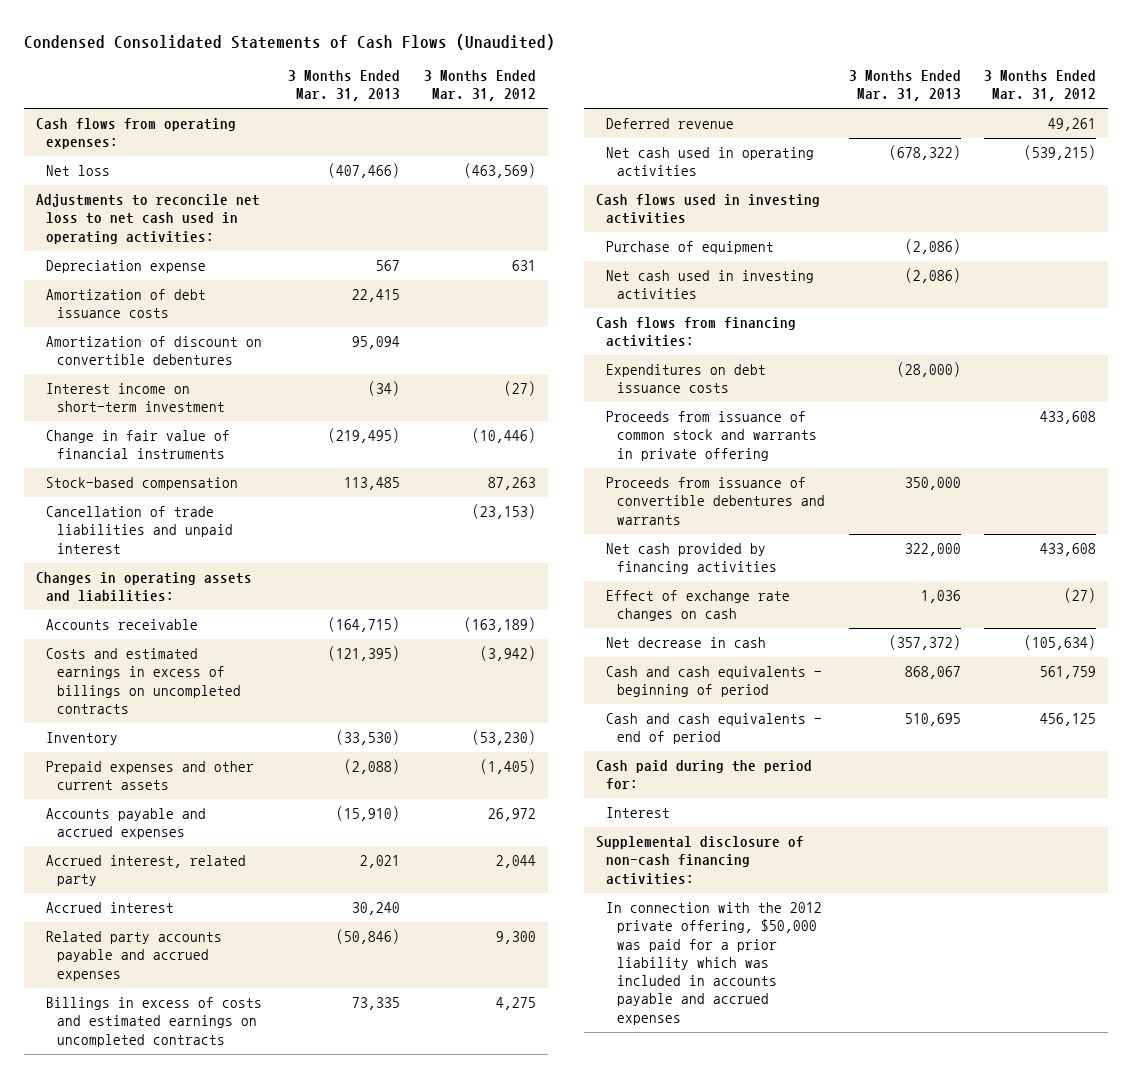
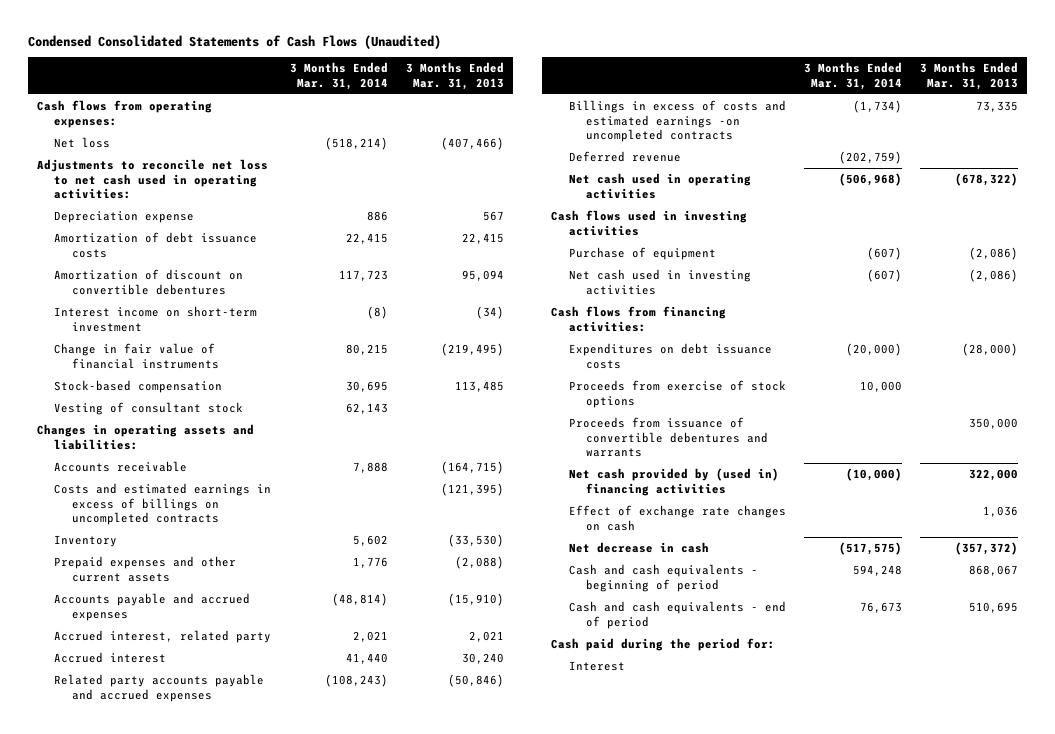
- | 3 Months Ended Mar. 31, 2013 | 3 Months Ended Mar. 31, 2012
+ | 3 Months Ended Mar. 31, 2014 | 3 Months Ended Mar. 31, 2013
- Cancellation of trade liabilities and unpaid interest | | (23,153)
+ Vesting of consultant stock | 62,143 |
- Billings in excess of costs and estimated earnings on uncompleted contracts | 73,335 | 4,275
+ Billings in excess of costs and estimated earnings -on uncompleted contracts | (1,734) | 73,335
- Proceeds from issuance of common stock and warrants in private offering | | 433,608
+ Proceeds from exercise of stock options | 10,000 |
- Net cash provided by financing activities | 322,000 | 433,608
+ Net cash provided by (used in) financing activities | (10,000) | 322,000
- Supplemental disclosure of non-cash financing activities:
- In connection with the 2012 private offering, $50,000 was paid for a prior liability which was included in accounts payable and accrued expenses

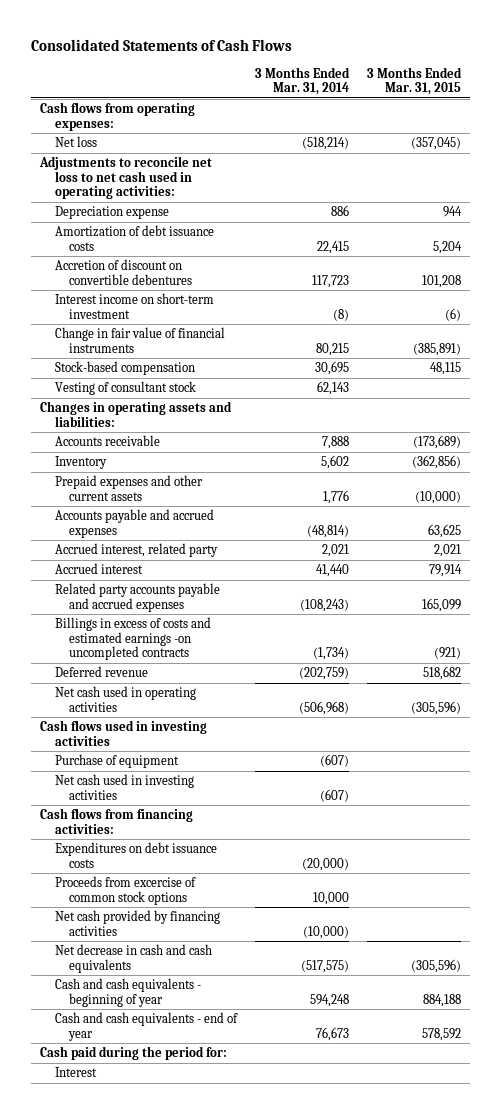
- Condensed Consolidated Statements of Cash Flows (Unaudited)
+ Consolidated Statements of Cash Flows
- | 3 Months Ended Mar. 31, 2014 | 3 Months Ended Mar. 31, 2013
+ | 3 Months Ended Mar. 31, 2014 | 3 Months Ended Mar. 31, 2015
- Amortization of discount on convertible debentures | 117,723 | 95,094
+ Accretion of discount on convertible debentures | 117,723 | 101,208
- Costs and estimated earnings in excess of billings on uncompleted contracts | | (121,395)
- Proceeds from exercise of stock options | 10,000 |
- Proceeds from issuance of convertible debentures and warrants | | 350,000
- Net cash provided by (used in) financing activities | (10,000) | 322,000
- Effect of exchange rate changes on cash | | 1,036
- Net decrease in cash | (517,575) | (357,372)
- Cash and cash equivalents - beginning of period | 594,248 | 868,067
- Cash and cash equivalents - end of period | 76,673 | 510,695
+ Proceeds from excercise of common stock options | 10,000 |
+ Net cash provided by financing activities | (10,000) |
+ Net decrease in cash and cash equivalents | (517,575) | (305,596)
+ Cash and cash equivalents - beginning of year | 594,248 | 884,188
+ Cash and cash equivalents - end of year | 76,673 | 578,592

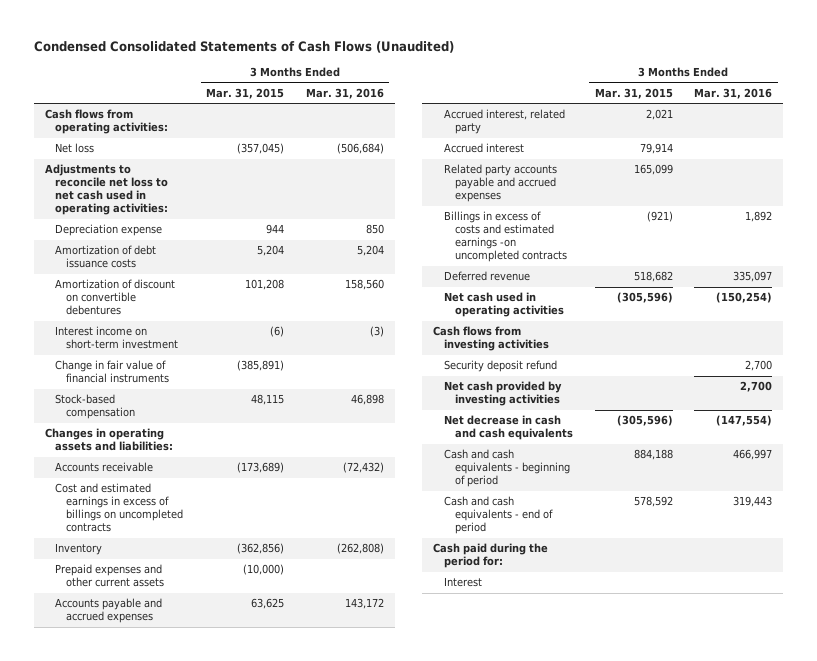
- Consolidated Statements of Cash Flows
+ Condensed Consolidated Statements of Cash Flows (Unaudited)
- | 3 Months Ended Mar. 31, 2014 | 3 Months Ended Mar. 31, 2015
+ | 3 Months Ended Mar. 31, 2015 | 3 Months Ended Mar. 31, 2016
- Cash flows from operating expenses:
+ Cash flows from operating activities:
- Accretion of discount on convertible debentures | 117,723 | 101,208
+ Amortization of discount on convertible debentures | 101,208 | 158,560
- Vesting of consultant stock | 62,143 |
+ Cost and estimated earnings in excess of billings on uncompleted contracts
- Cash flows used in investing activities
- Purchase of equipment | (607) |
- Net cash used in investing activities | (607) |
- Cash flows from financing activities:
- Expenditures on debt issuance costs | (20,000) |
- Proceeds from excercise of common stock options | 10,000 |
- Net cash provided by financing activities | (10,000) |
+ Cash flows from investing activities
+ Security deposit refund | | 2,700
+ Net cash provided by investing activities | | 2,700
- Cash and cash equivalents - beginning of year | 594,248 | 884,188
- Cash and cash equivalents - end of year | 76,673 | 578,592
+ Cash and cash equivalents - beginning of period | 884,188 | 466,997
+ Cash and cash equivalents - end of period | 578,592 | 319,443

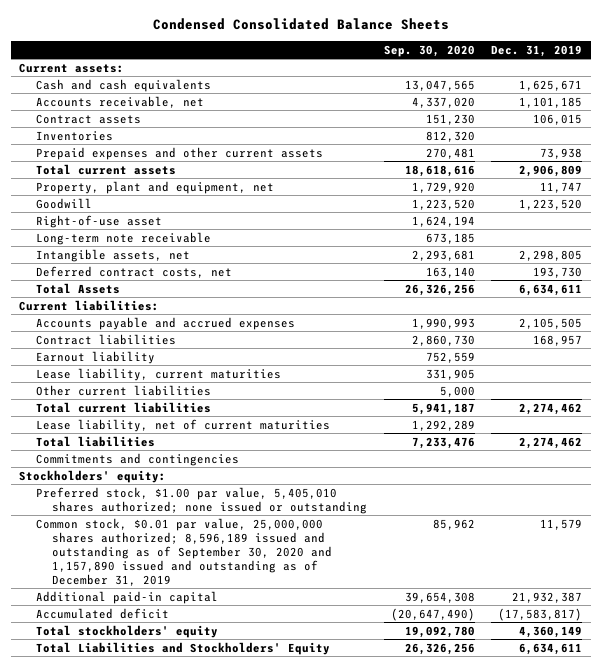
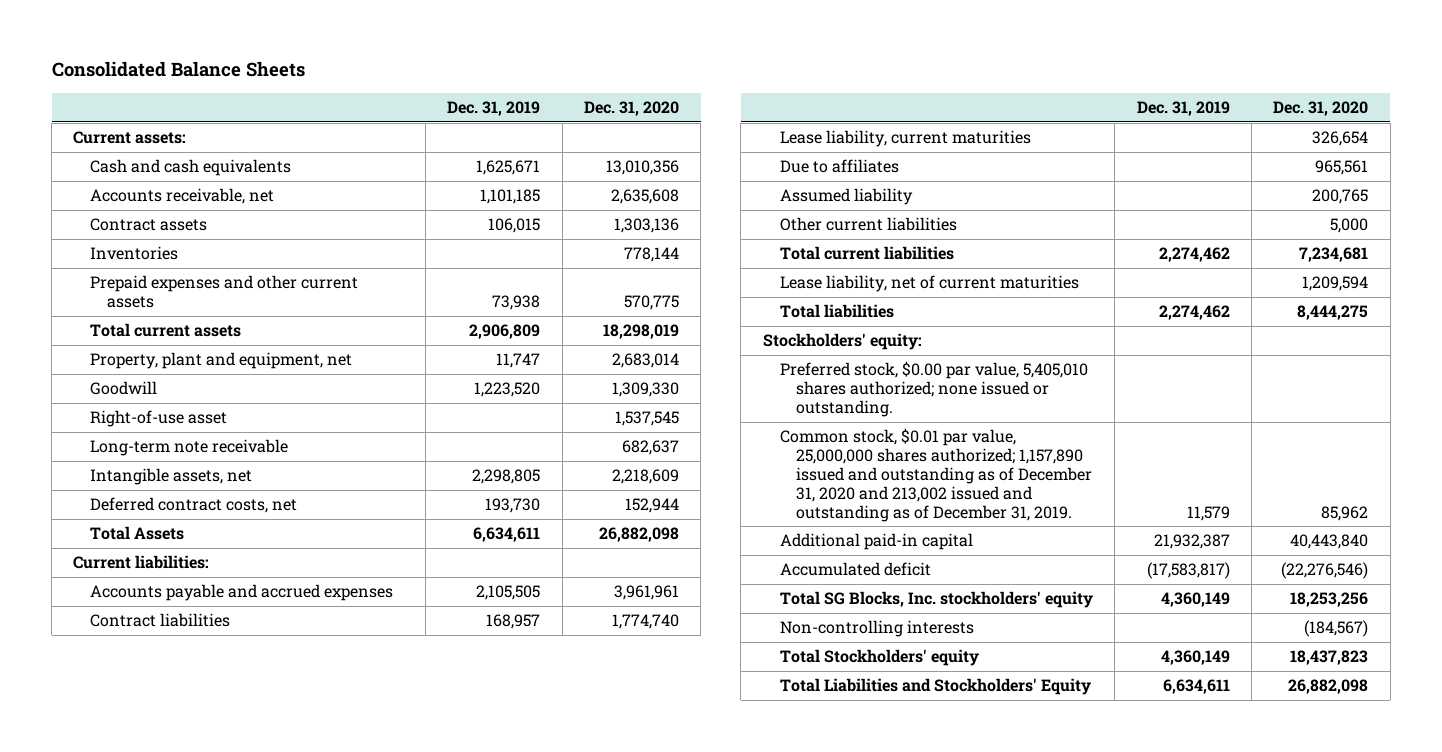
- Condensed Consolidated Balance Sheets
+ Consolidated Balance Sheets
- | Sep. 30, 2020 | Dec. 31, 2019
+ | Dec. 31, 2019 | Dec. 31, 2020
- Earnout liability | 752,559 |
+ Due to affiliates | | 965,561
+ Assumed liability | | 200,765
- Commitments and contingencies
- Preferred stock, $1.00 par value, 5,405,010 shares authorized; none issued or outstanding
- Common stock, $0.01 par value, 25,000,000 shares authorized; 8,596,189 issued and outstanding as of September 30, 2020 and 1,157,890 issued and outstanding as of December 31, 2019 | 85,962 | 11,579
+ Preferred stock, $0.00 par value, 5,405,010 shares authorized; none issued or outstanding.
+ Common stock, $0.01 par value, 25,000,000 shares authorized; 1,157,890 issued and outstanding as of December 31, 2020 and 213,002 issued and outstanding as of December 31, 2019. | 11,579 | 85,962
- Total stockholders' equity | 19,092,780 | 4,360,149
+ Total SG Blocks, Inc. stockholders' equity | 4,360,149 | 18,253,256
+ Non-controlling interests | | (184,567)
+ Total Stockholders' equity | 4,360,149 | 18,437,823

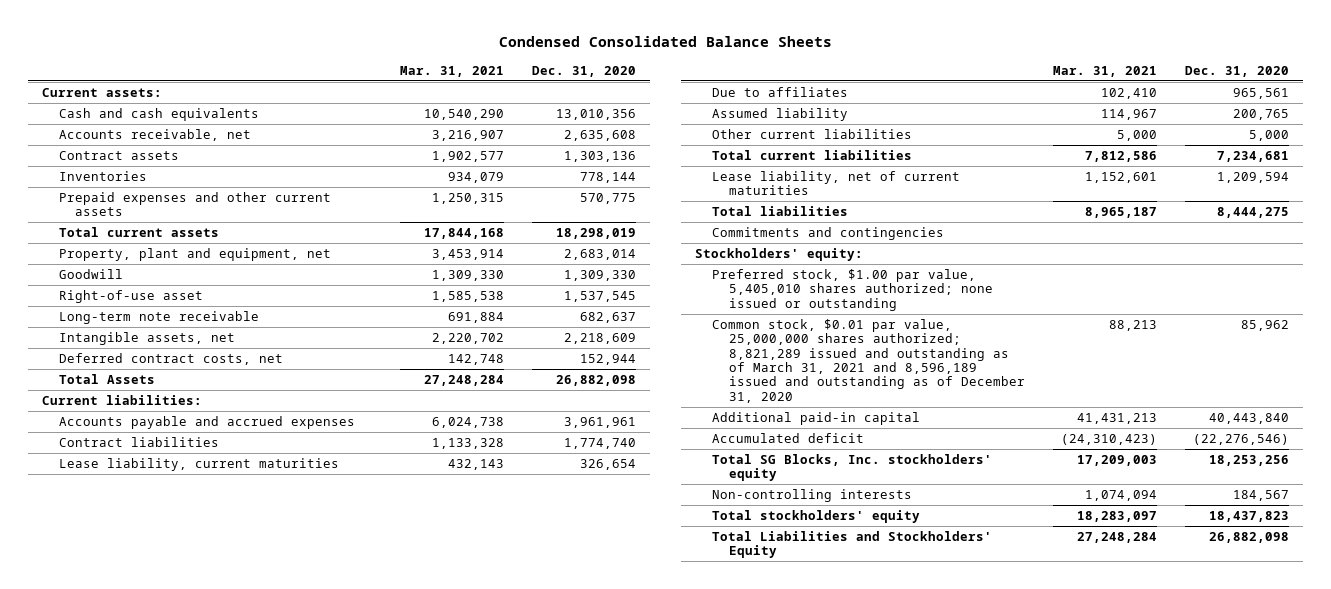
- Consolidated Balance Sheets
+ Condensed Consolidated Balance Sheets
- | Dec. 31, 2019 | Dec. 31, 2020
+ | Mar. 31, 2021 | Dec. 31, 2020
+ Commitments and contingencies
- Preferred stock, $0.00 par value, 5,405,010 shares authorized; none issued or outstanding.
- Common stock, $0.01 par value, 25,000,000 shares authorized; 1,157,890 issued and outstanding as of December 31, 2020 and 213,002 issued and outstanding as of December 31, 2019. | 11,579 | 85,962
+ Preferred stock, $1.00 par value, 5,405,010 shares authorized; none issued or outstanding
+ Common stock, $0.01 par value, 25,000,000 shares authorized; 8,821,289 issued and outstanding as of March 31, 2021 and 8,596,189 issued and outstanding as of December 31, 2020 | 88,213 | 85,962
- Non-controlling interests | | (184,567)
- Total Stockholders' equity | 4,360,149 | 18,437,823
+ Non-controlling interests | 1,074,094 | 184,567
+ Total stockholders' equity | 18,283,097 | 18,437,823

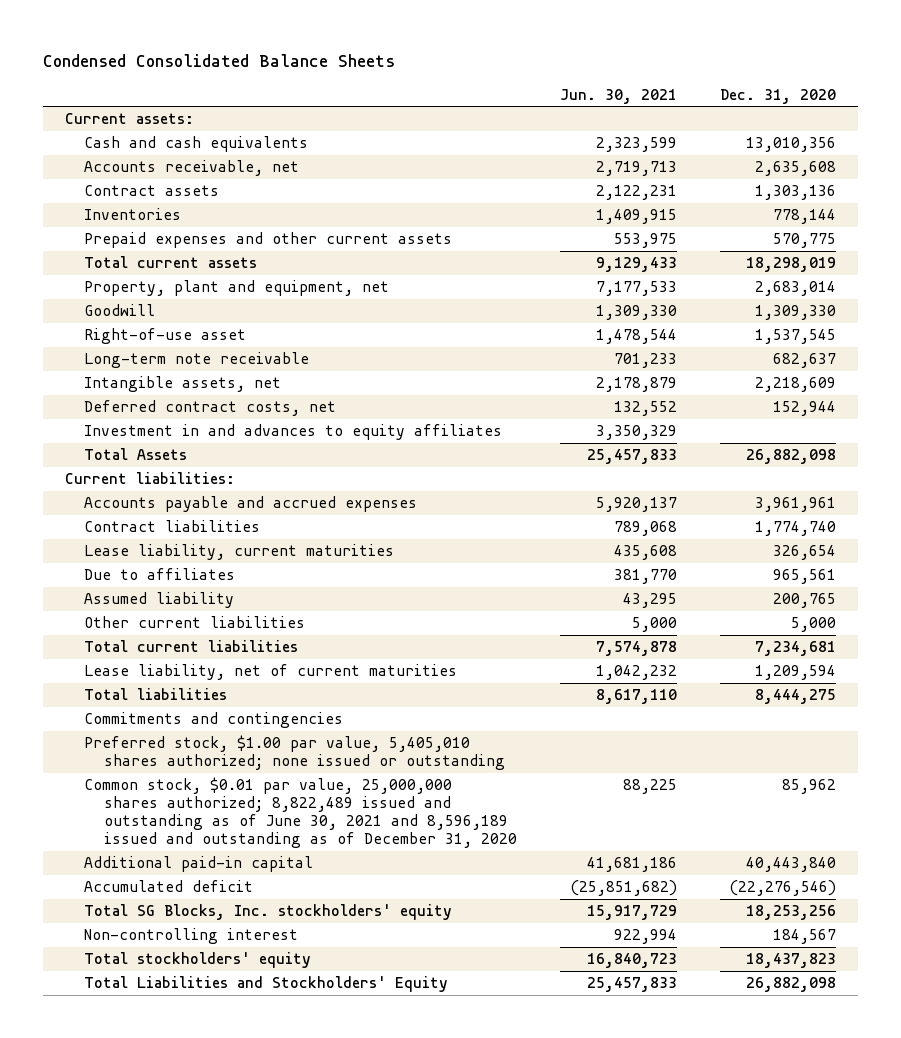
- | Mar. 31, 2021 | Dec. 31, 2020
+ | Jun. 30, 2021 | Dec. 31, 2020
+ Investment in and advances to equity affiliates | 3,350,329 |
- Stockholders' equity:
- Common stock, $0.01 par value, 25,000,000 shares authorized; 8,821,289 issued and outstanding as of March 31, 2021 and 8,596,189 issued and outstanding as of December 31, 2020 | 88,213 | 85,962
+ Common stock, $0.01 par value, 25,000,000 shares authorized; 8,822,489 issued and outstanding as of June 30, 2021 and 8,596,189 issued and outstanding as of December 31, 2020 | 88,225 | 85,962
- Non-controlling interests | 1,074,094 | 184,567
+ Non-controlling interest | 922,994 | 184,567

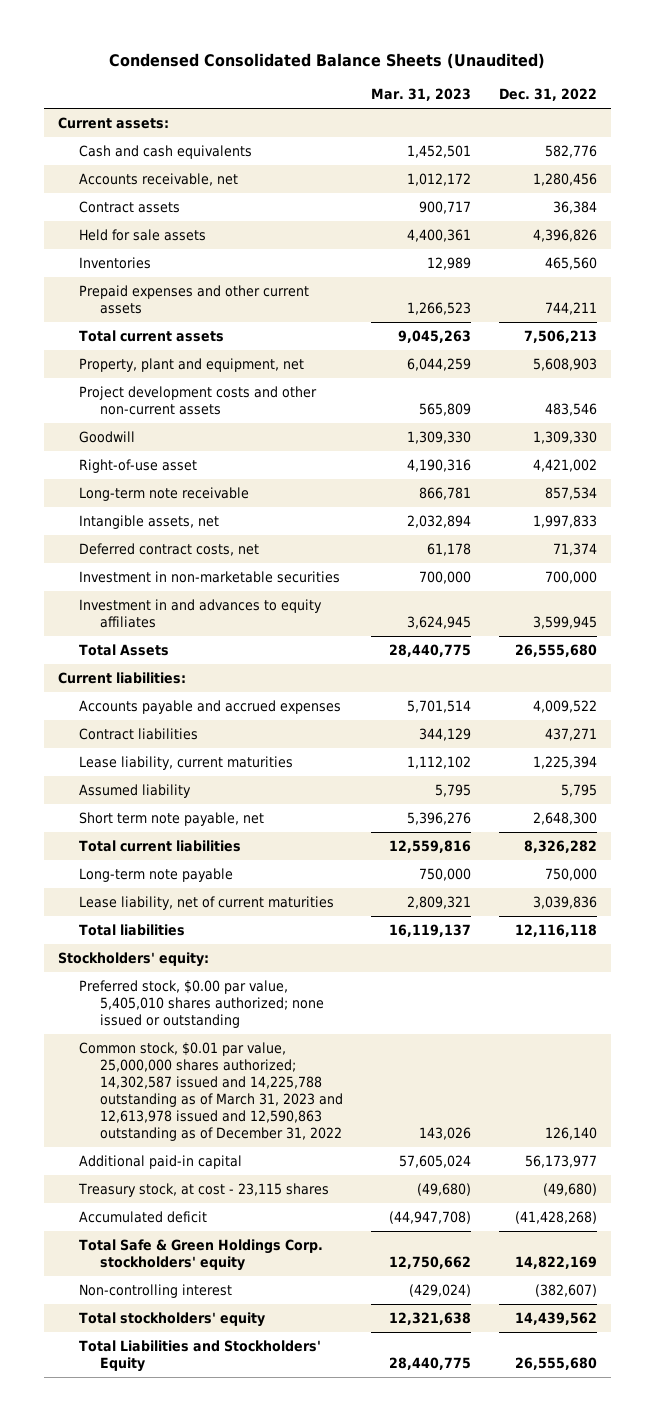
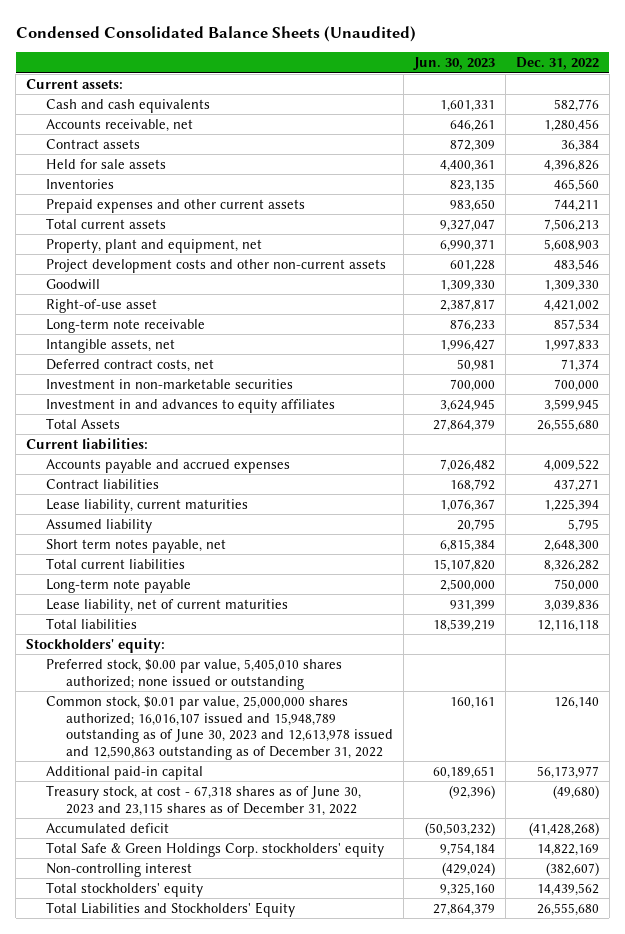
- | Mar. 31, 2023 | Dec. 31, 2022
+ | Jun. 30, 2023 | Dec. 31, 2022
- Short term note payable, net | 5,396,276 | 2,648,300
+ Short term notes payable, net | 6,815,384 | 2,648,300
- Common stock, $0.01 par value, 25,000,000 shares authorized; 14,302,587 issued and 14,225,788 outstanding as of March 31, 2023 and 12,613,978 issued and 12,590,863 outstanding as of December 31, 2022 | 143,026 | 126,140
+ Common stock, $0.01 par value, 25,000,000 shares authorized; 16,016,107 issued and 15,948,789 outstanding as of June 30, 2023 and 12,613,978 issued and 12,590,863 outstanding as of December 31, 2022 | 160,161 | 126,140
- Treasury stock, at cost - 23,115 shares | (49,680) | (49,680)
+ Treasury stock, at cost - 67,318 shares as of June 30, 2023 and 23,115 shares as of December 31, 2022 | (92,396) | (49,680)

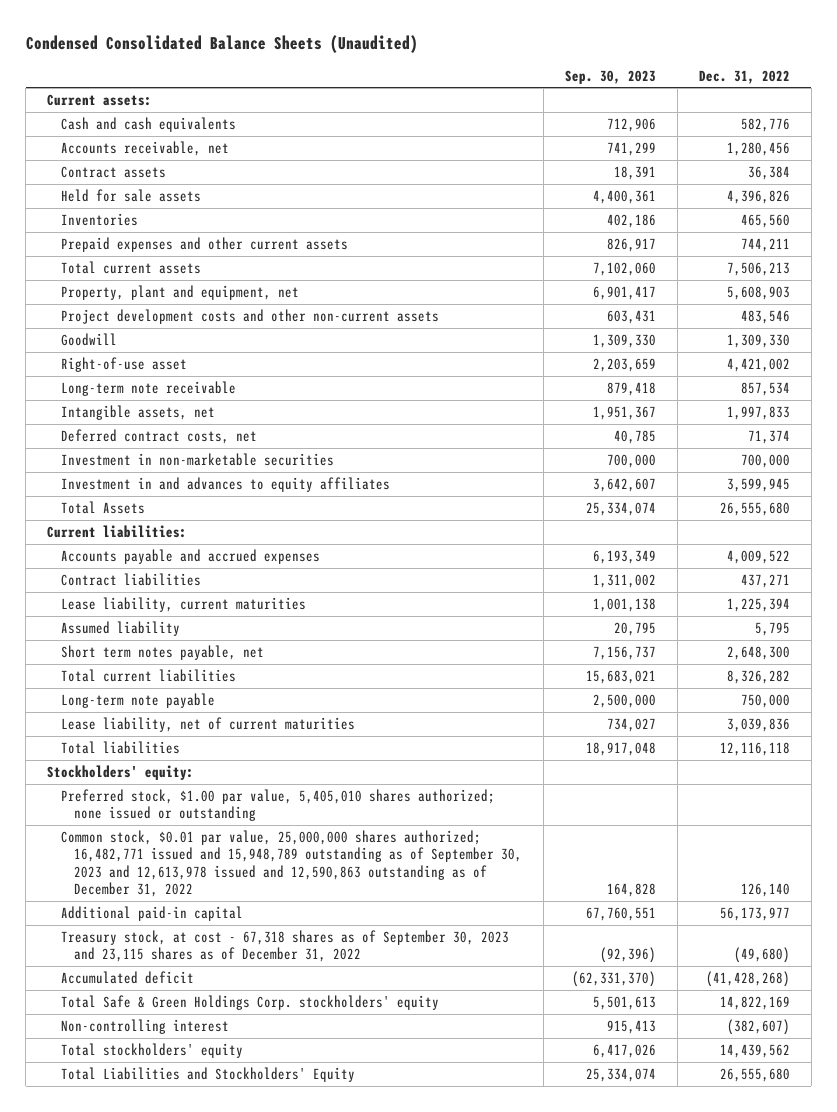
- | Jun. 30, 2023 | Dec. 31, 2022
+ | Sep. 30, 2023 | Dec. 31, 2022
- Preferred stock, $0.00 par value, 5,405,010 shares authorized; none issued or outstanding
- Common stock, $0.01 par value, 25,000,000 shares authorized; 16,016,107 issued and 15,948,789 outstanding as of June 30, 2023 and 12,613,978 issued and 12,590,863 outstanding as of December 31, 2022 | 160,161 | 126,140
+ Preferred stock, $1.00 par value, 5,405,010 shares authorized; none issued or outstanding
+ Common stock, $0.01 par value, 25,000,000 shares authorized; 16,482,771 issued and 15,948,789 outstanding as of September 30, 2023 and 12,613,978 issued and 12,590,863 outstanding as of December 31, 2022 | 164,828 | 126,140
- Treasury stock, at cost - 67,318 shares as of June 30, 2023 and 23,115 shares as of December 31, 2022 | (92,396) | (49,680)
+ Treasury stock, at cost - 67,318 shares as of September 30, 2023 and 23,115 shares as of December 31, 2022 | (92,396) | (49,680)

